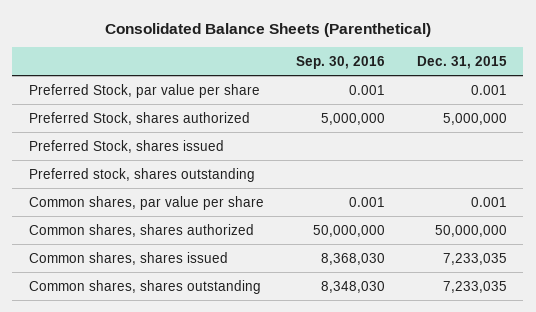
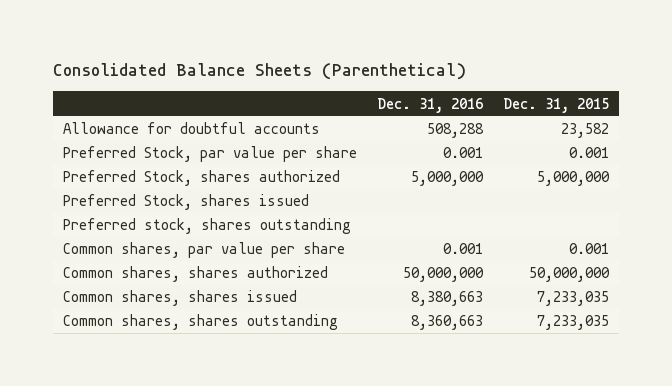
- | Sep. 30, 2016 | Dec. 31, 2015
+ | Dec. 31, 2016 | Dec. 31, 2015
+ Allowance for doubtful accounts | 508,288 | 23,582

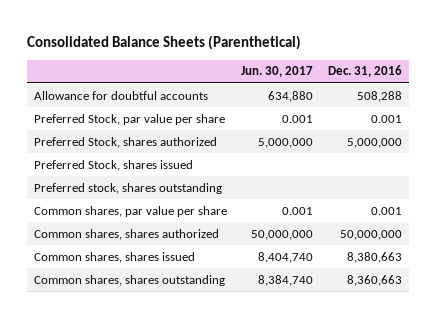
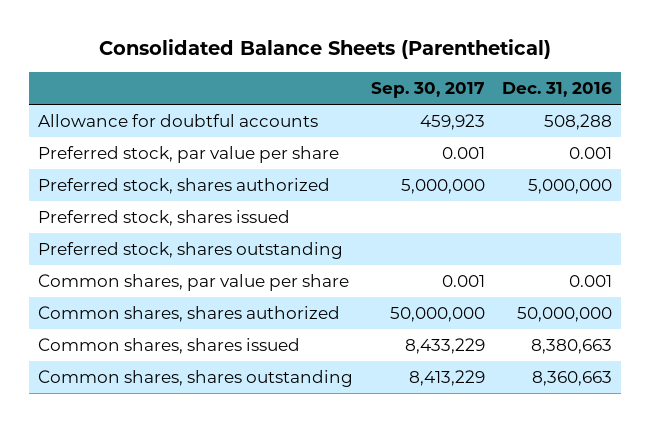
- | Jun. 30, 2017 | Dec. 31, 2016
+ | Sep. 30, 2017 | Dec. 31, 2016
- Preferred Stock, par value per share | 0.001 | 0.001
- Preferred Stock, shares authorized | 5,000,000 | 5,000,000
- Preferred Stock, shares issued
+ Preferred stock, par value per share | 0.001 | 0.001
+ Preferred stock, shares authorized | 5,000,000 | 5,000,000
+ Preferred stock, shares issued

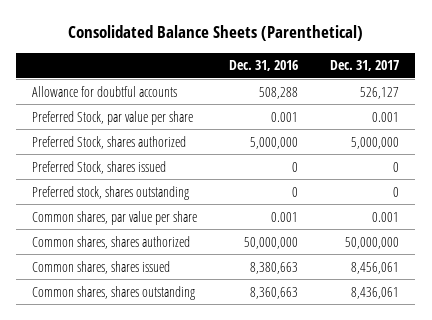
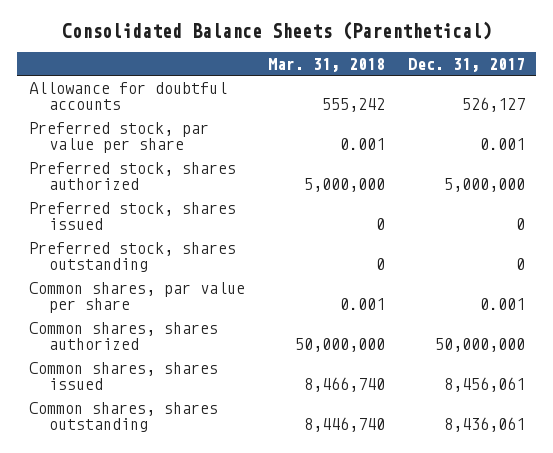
- | Dec. 31, 2016 | Dec. 31, 2017
+ | Mar. 31, 2018 | Dec. 31, 2017
- Preferred Stock, par value per share | 0.001 | 0.001
- Preferred Stock, shares authorized | 5,000,000 | 5,000,000
- Preferred Stock, shares issued | 0 | 0
+ Preferred stock, par value per share | 0.001 | 0.001
+ Preferred stock, shares authorized | 5,000,000 | 5,000,000
+ Preferred stock, shares issued | 0 | 0

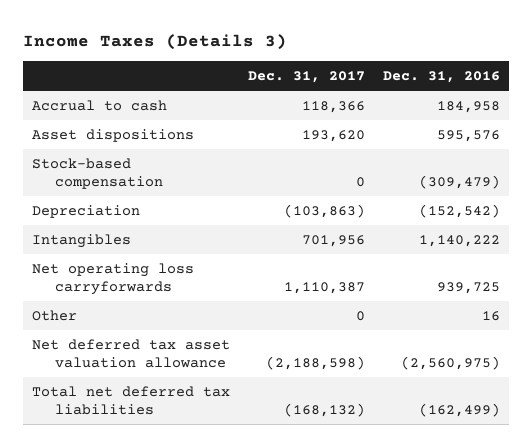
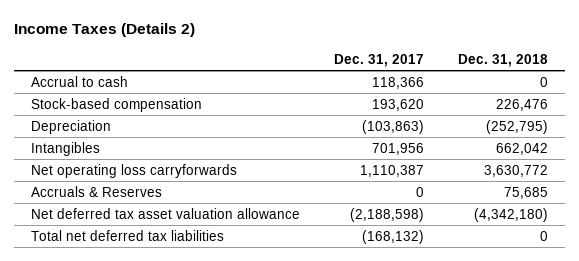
- Income Taxes (Details 3)
+ Income Taxes (Details 2)
- | Dec. 31, 2017 | Dec. 31, 2016
+ | Dec. 31, 2017 | Dec. 31, 2018
- Asset dispositions | 193,620 | 595,576
- Stock-based compensation | 0 | (309,479)
+ Stock-based compensation | 193,620 | 226,476
- Other | 0 | 16
+ Accruals & Reserves | 0 | 75,685

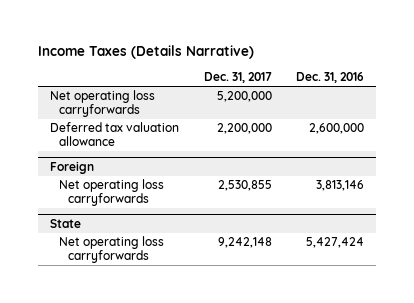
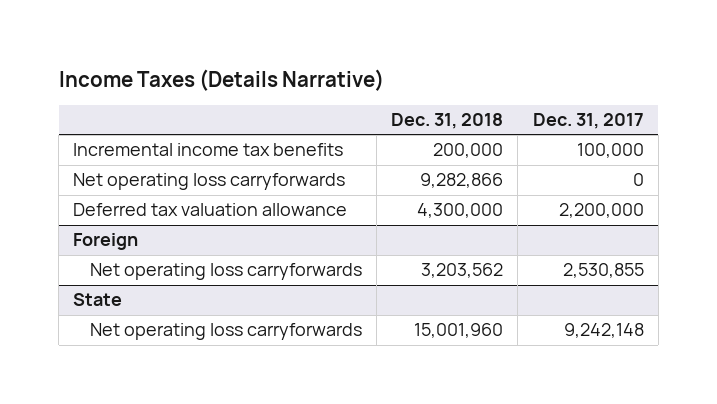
- | Dec. 31, 2017 | Dec. 31, 2016
+ | Dec. 31, 2018 | Dec. 31, 2017
- Net operating loss carryforwards | 5,200,000 |
+ Incremental income tax benefits | 200,000 | 100,000
+ Net operating loss carryforwards | 9,282,866 | 0

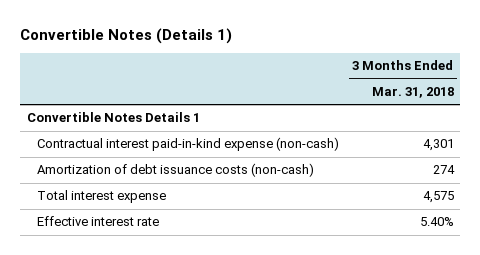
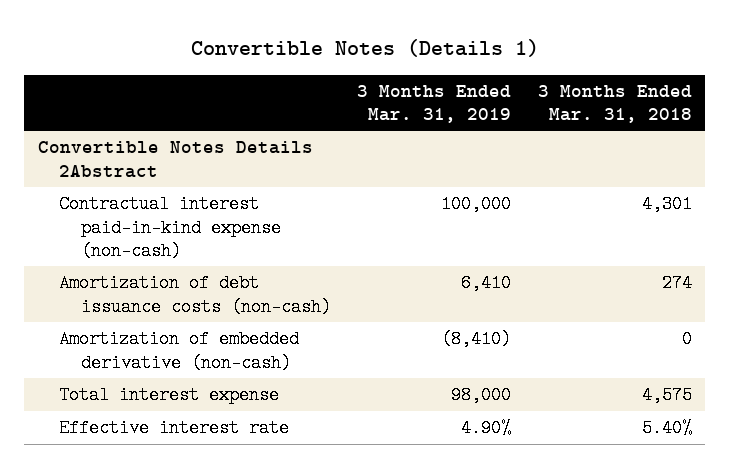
- | 3 Months Ended Mar. 31, 2018
+ | 3 Months Ended Mar. 31, 2019 | 3 Months Ended Mar. 31, 2018
- Convertible Notes Details 1
+ Convertible Notes Details 2Abstract
+ Amortization of embedded derivative (non-cash) | (8,410) | 0

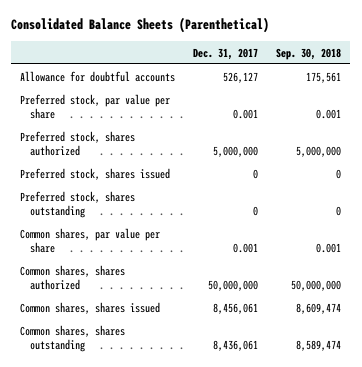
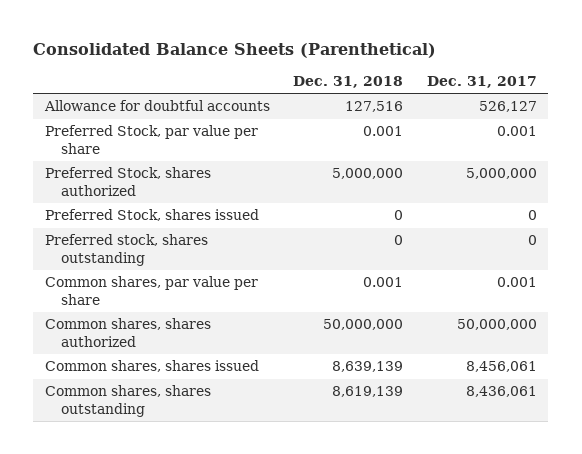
- | Dec. 31, 2017 | Sep. 30, 2018
+ | Dec. 31, 2018 | Dec. 31, 2017
- Preferred stock, par value per share | 0.001 | 0.001
- Preferred stock, shares authorized | 5,000,000 | 5,000,000
- Preferred stock, shares issued | 0 | 0
+ Preferred Stock, par value per share | 0.001 | 0.001
+ Preferred Stock, shares authorized | 5,000,000 | 5,000,000
+ Preferred Stock, shares issued | 0 | 0

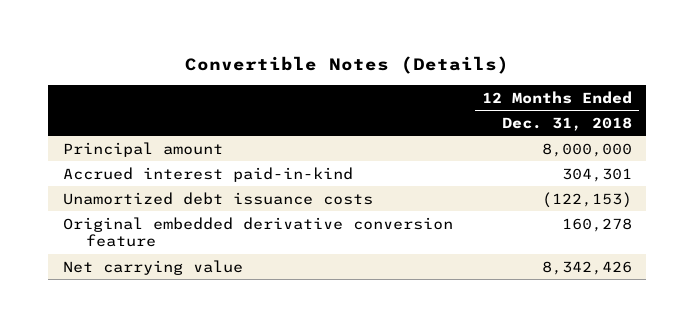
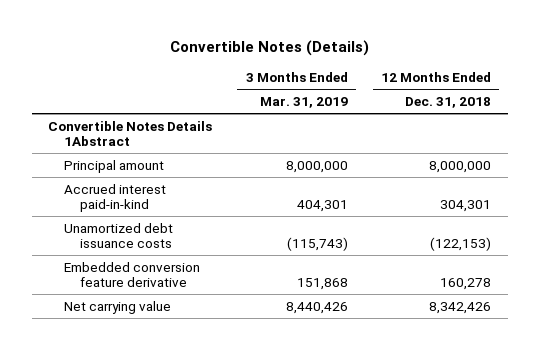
- | 12 Months Ended Dec. 31, 2018
+ | 3 Months Ended Mar. 31, 2019 | 12 Months Ended Dec. 31, 2018
+ Convertible Notes Details 1Abstract
- Original embedded derivative conversion feature | 160,278
+ Embedded conversion feature derivative | 151,868 | 160,278

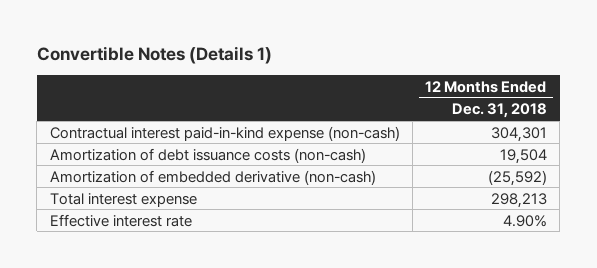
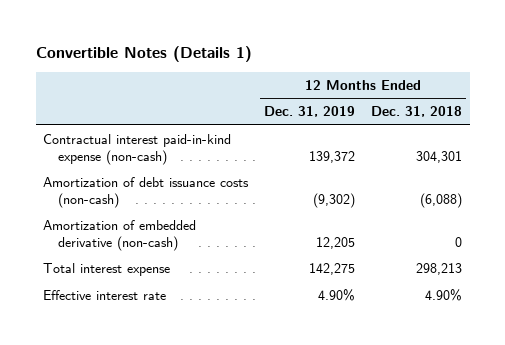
- | 12 Months Ended Dec. 31, 2018
+ | 12 Months Ended Dec. 31, 2019 | 12 Months Ended Dec. 31, 2018
- Amortization of debt issuance costs (non-cash) | 19,504
- Amortization of embedded derivative (non-cash) | (25,592)
+ Amortization of debt issuance costs (non-cash) | (9,302) | (6,088)
+ Amortization of embedded derivative (non-cash) | 12,205 | 0

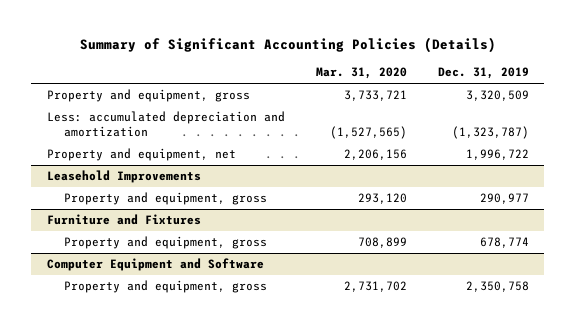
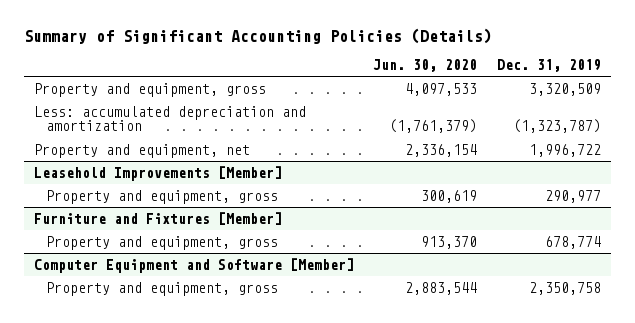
- | Mar. 31, 2020 | Dec. 31, 2019
+ | Jun. 30, 2020 | Dec. 31, 2019
- Leasehold Improvements
+ Leasehold Improvements [Member]
- Furniture and Fixtures
+ Furniture and Fixtures [Member]
- Computer Equipment and Software
+ Computer Equipment and Software [Member]

